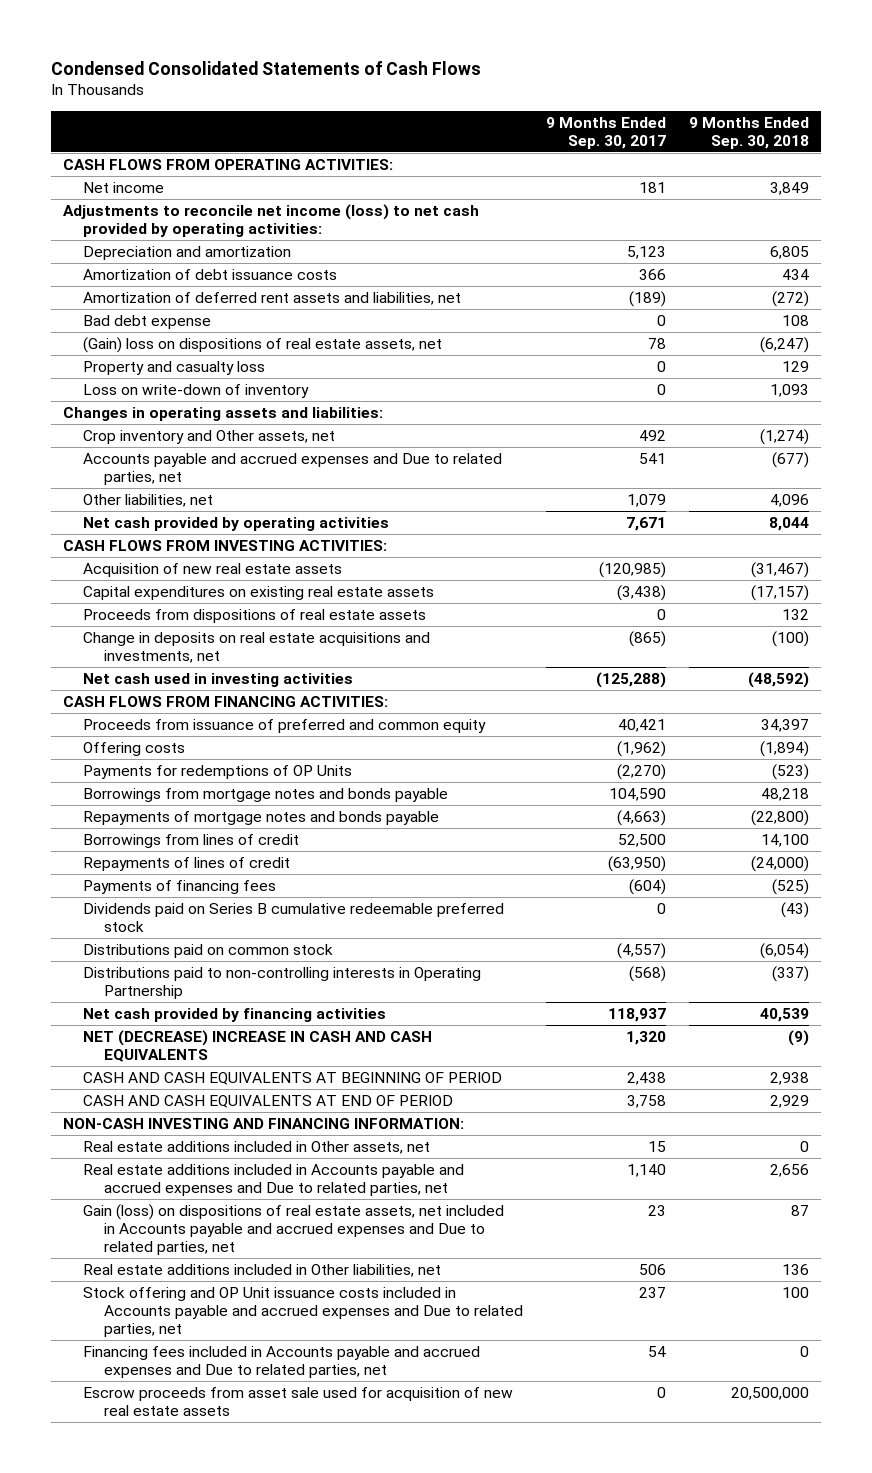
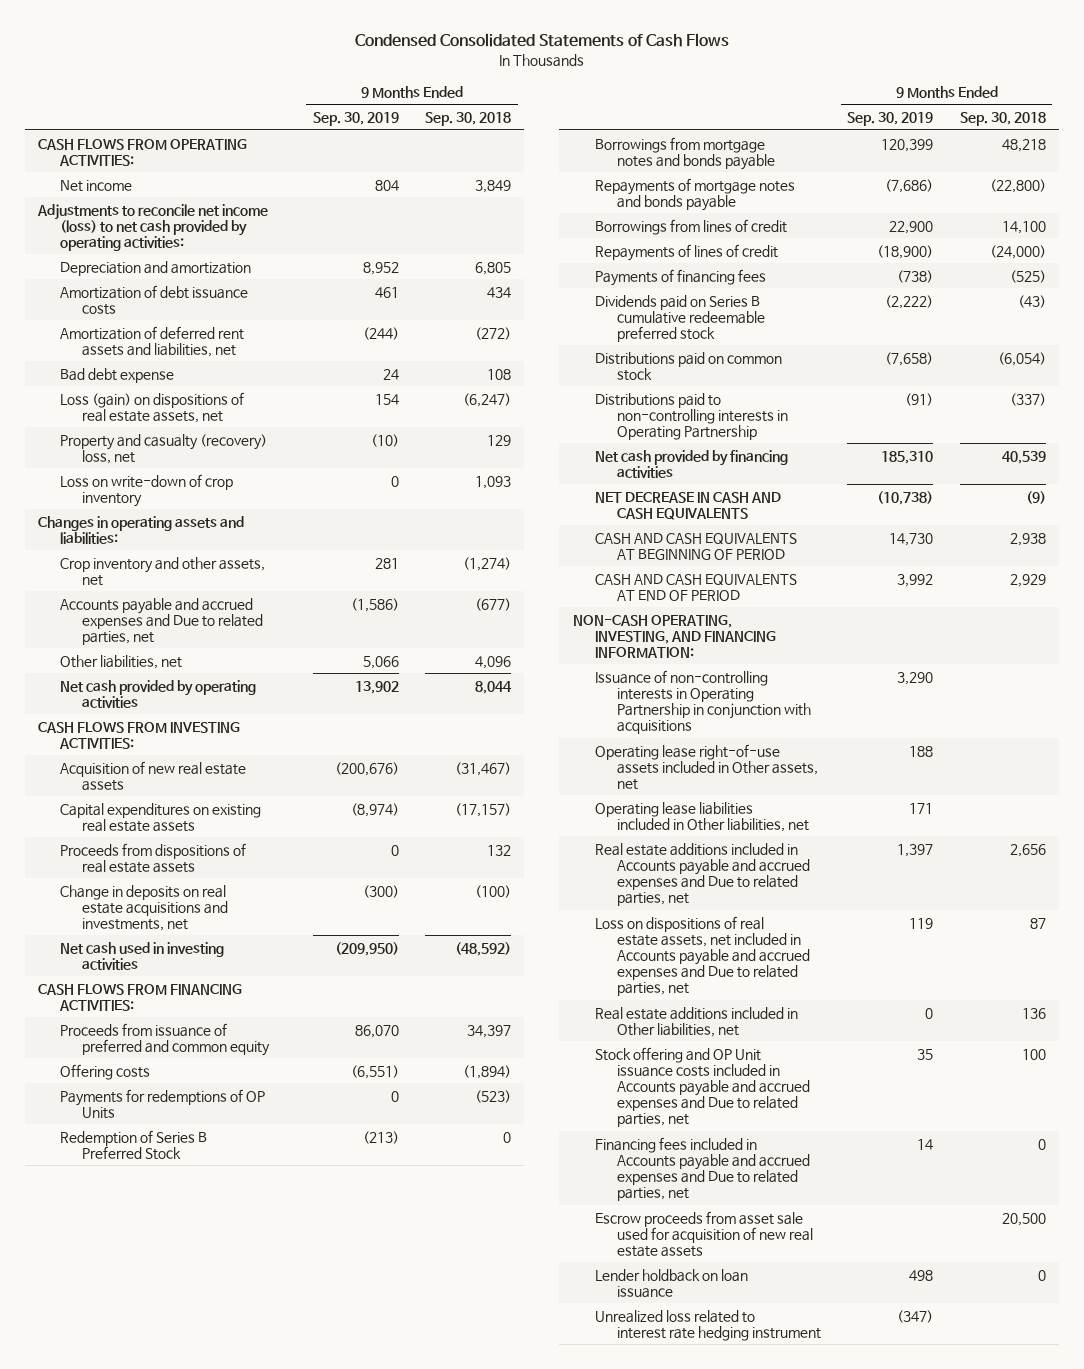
- | 9 Months Ended Sep. 30, 2017 | 9 Months Ended Sep. 30, 2018
+ | 9 Months Ended Sep. 30, 2019 | 9 Months Ended Sep. 30, 2018
- (Gain) loss on dispositions of real estate assets, net | 78 | (6,247)
- Property and casualty loss | 0 | 129
- Loss on write-down of inventory | 0 | 1,093
+ Loss (gain) on dispositions of real estate assets, net | 154 | (6,247)
+ Property and casualty (recovery) loss, net | (10) | 129
+ Loss on write-down of crop inventory | 0 | 1,093
- Crop inventory and Other assets, net | 492 | (1,274)
+ Crop inventory and other assets, net | 281 | (1,274)
+ Redemption of Series B Preferred Stock | (213) | 0
- NET (DECREASE) INCREASE IN CASH AND CASH EQUIVALENTS | 1,320 | (9)
+ NET DECREASE IN CASH AND CASH EQUIVALENTS | (10,738) | (9)
- NON-CASH INVESTING AND FINANCING INFORMATION:
- Real estate additions included in Other assets, net | 15 | 0
+ NON-CASH OPERATING, INVESTING, AND FINANCING INFORMATION:
+ Issuance of non-controlling interests in Operating Partnership in conjunction with acquisitions | 3,290 |
+ Operating lease right-of-use assets included in Other assets, net | 188 |
+ Operating lease liabilities included in Other liabilities, net | 171 |
- Gain (loss) on dispositions of real estate assets, net included in Accounts payable and accrued expenses and Due to related parties, net | 23 | 87
+ Loss on dispositions of real estate assets, net included in Accounts payable and accrued expenses and Due to related parties, net | 119 | 87
- Escrow proceeds from asset sale used for acquisition of new real estate assets | 0 | 20,500,000
+ Escrow proceeds from asset sale used for acquisition of new real estate assets | | 20,500
+ Lender holdback on loan issuance | 498 | 0
+ Unrealized loss related to interest rate hedging instrument | (347) |

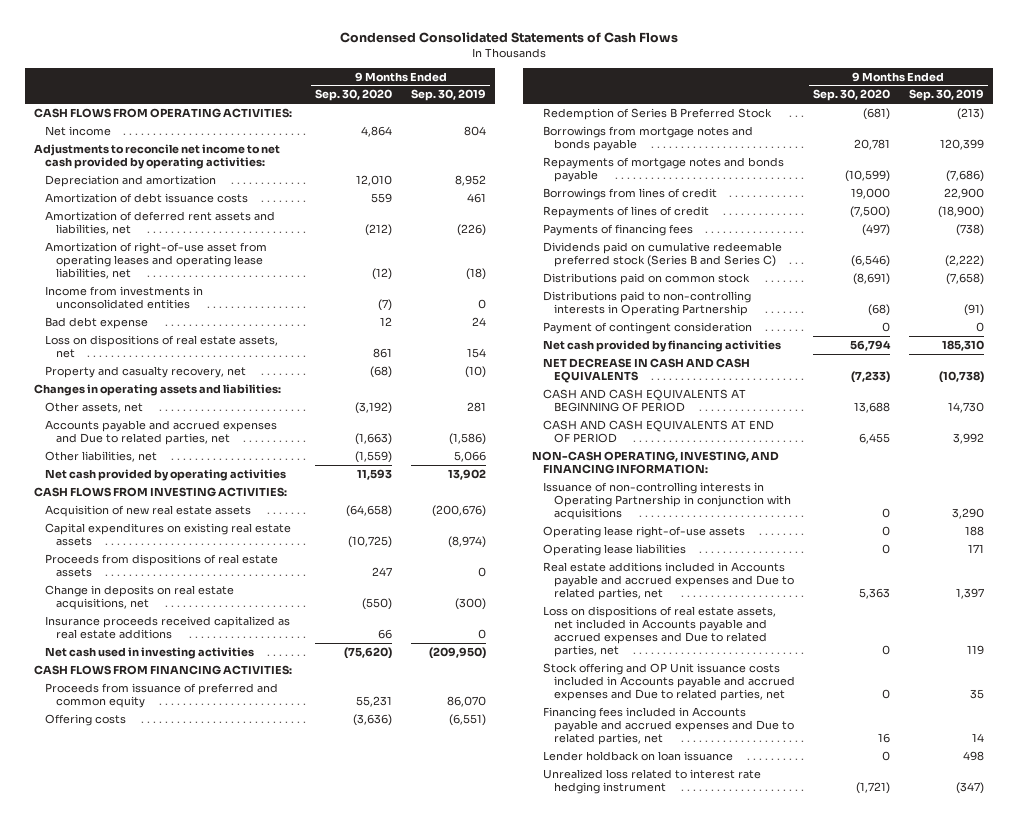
- | 9 Months Ended Sep. 30, 2019 | 9 Months Ended Sep. 30, 2018
+ | 9 Months Ended Sep. 30, 2020 | 9 Months Ended Sep. 30, 2019
- Adjustments to reconcile net income (loss) to net cash provided by operating activities:
+ Adjustments to reconcile net income to net cash provided by operating activities:
- Amortization of deferred rent assets and liabilities, net | (244) | (272)
+ Amortization of deferred rent assets and liabilities, net | (212) | (226)
+ Amortization of right-of-use asset from operating leases and operating lease liabilities, net | (12) | (18)
+ Income from investments in unconsolidated entities | (7) | 0
- Loss (gain) on dispositions of real estate assets, net | 154 | (6,247)
- Property and casualty (recovery) loss, net | (10) | 129
- Loss on write-down of crop inventory | 0 | 1,093
+ Loss on dispositions of real estate assets, net | 861 | 154
+ Property and casualty recovery, net | (68) | (10)
- Crop inventory and other assets, net | 281 | (1,274)
+ Other assets, net | (3,192) | 281
- Change in deposits on real estate acquisitions and investments, net | (300) | (100)
+ Change in deposits on real estate acquisitions, net | (550) | (300)
+ Insurance proceeds received capitalized as real estate additions | 66 | 0
- Payments for redemptions of OP Units | 0 | (523)
- Dividends paid on Series B cumulative redeemable preferred stock | (2,222) | (43)
+ Dividends paid on cumulative redeemable preferred stock (Series B and Series C) | (6,546) | (2,222)
+ Payment of contingent consideration | 0 | 0
- Operating lease right-of-use assets included in Other assets, net | 188 |
- Operating lease liabilities included in Other liabilities, net | 171 |
+ Operating lease right-of-use assets | 0 | 188
+ Operating lease liabilities | 0 | 171
- Real estate additions included in Other liabilities, net | 0 | 136
- Escrow proceeds from asset sale used for acquisition of new real estate assets | | 20,500

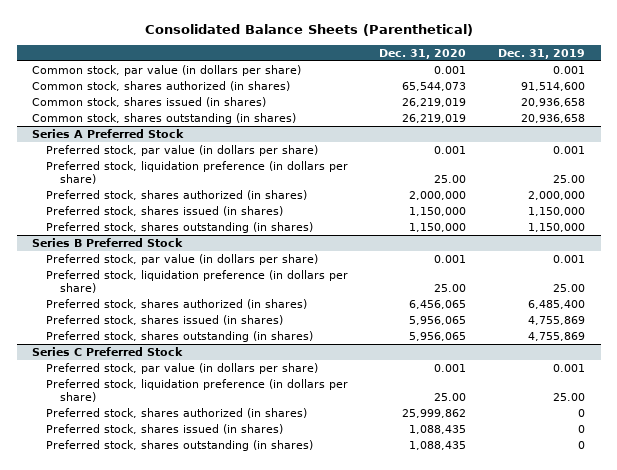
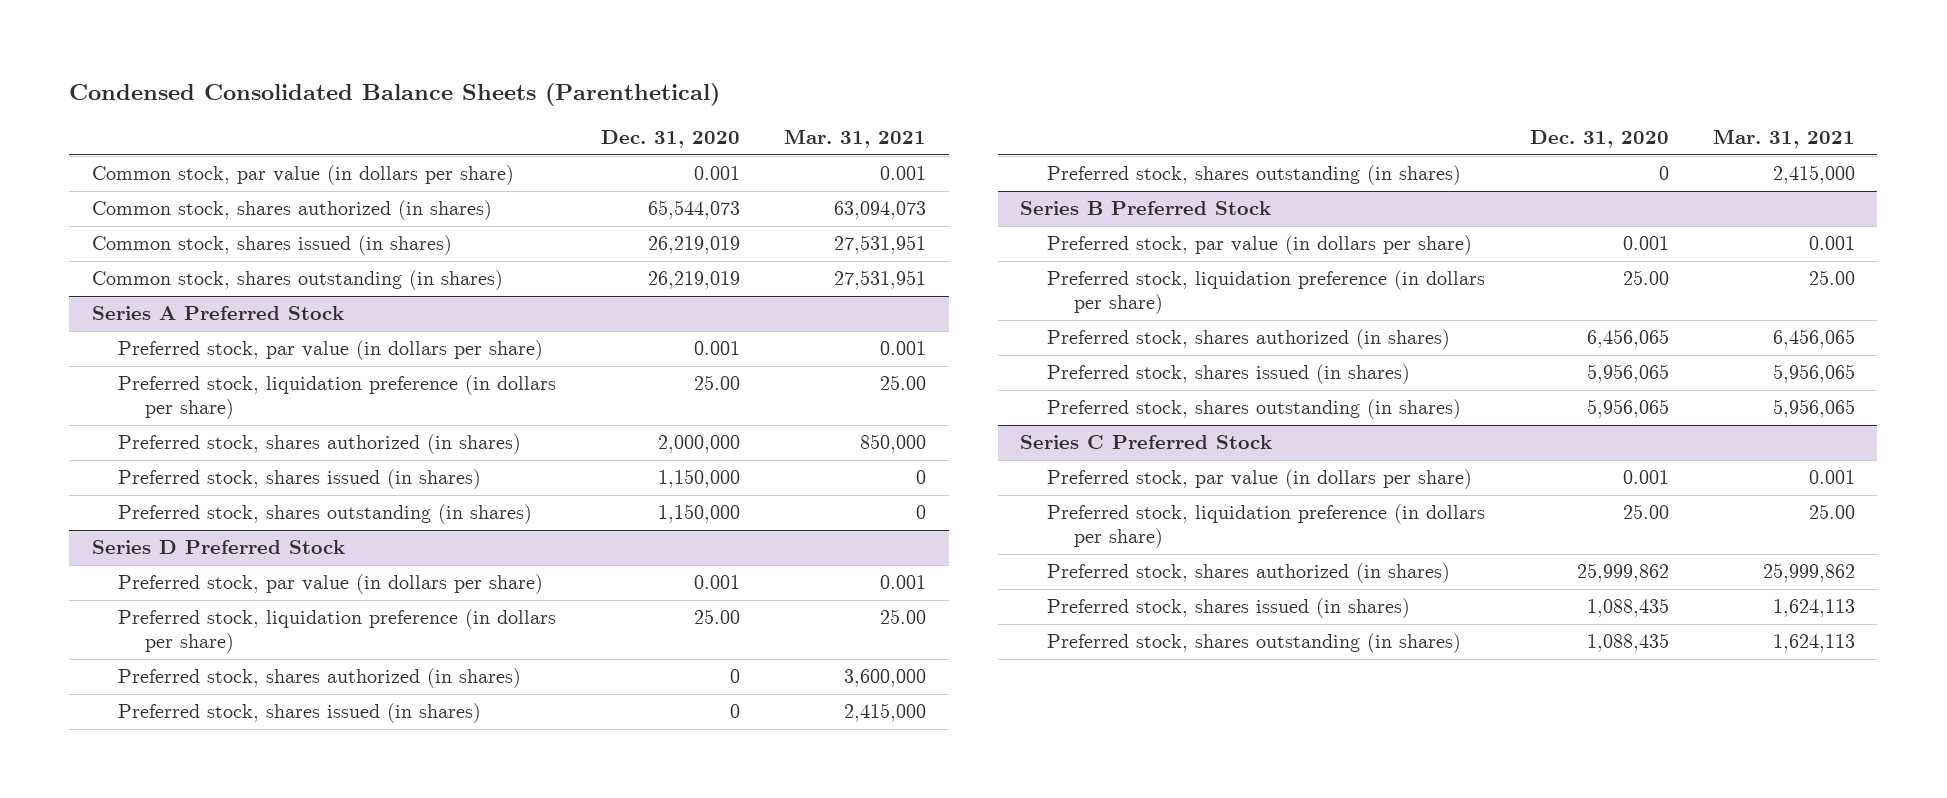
- Consolidated Balance Sheets (Parenthetical)
+ Condensed Consolidated Balance Sheets (Parenthetical)
- | Dec. 31, 2020 | Dec. 31, 2019
+ | Dec. 31, 2020 | Mar. 31, 2021
+ Series D Preferred Stock
+ Preferred stock, par value (in dollars per share) | 0.001 | 0.001
+ Preferred stock, liquidation preference (in dollars per share) | 25.00 | 25.00
+ Preferred stock, shares authorized (in shares) | 0 | 3,600,000
+ Preferred stock, shares issued (in shares) | 0 | 2,415,000
+ Preferred stock, shares outstanding (in shares) | 0 | 2,415,000

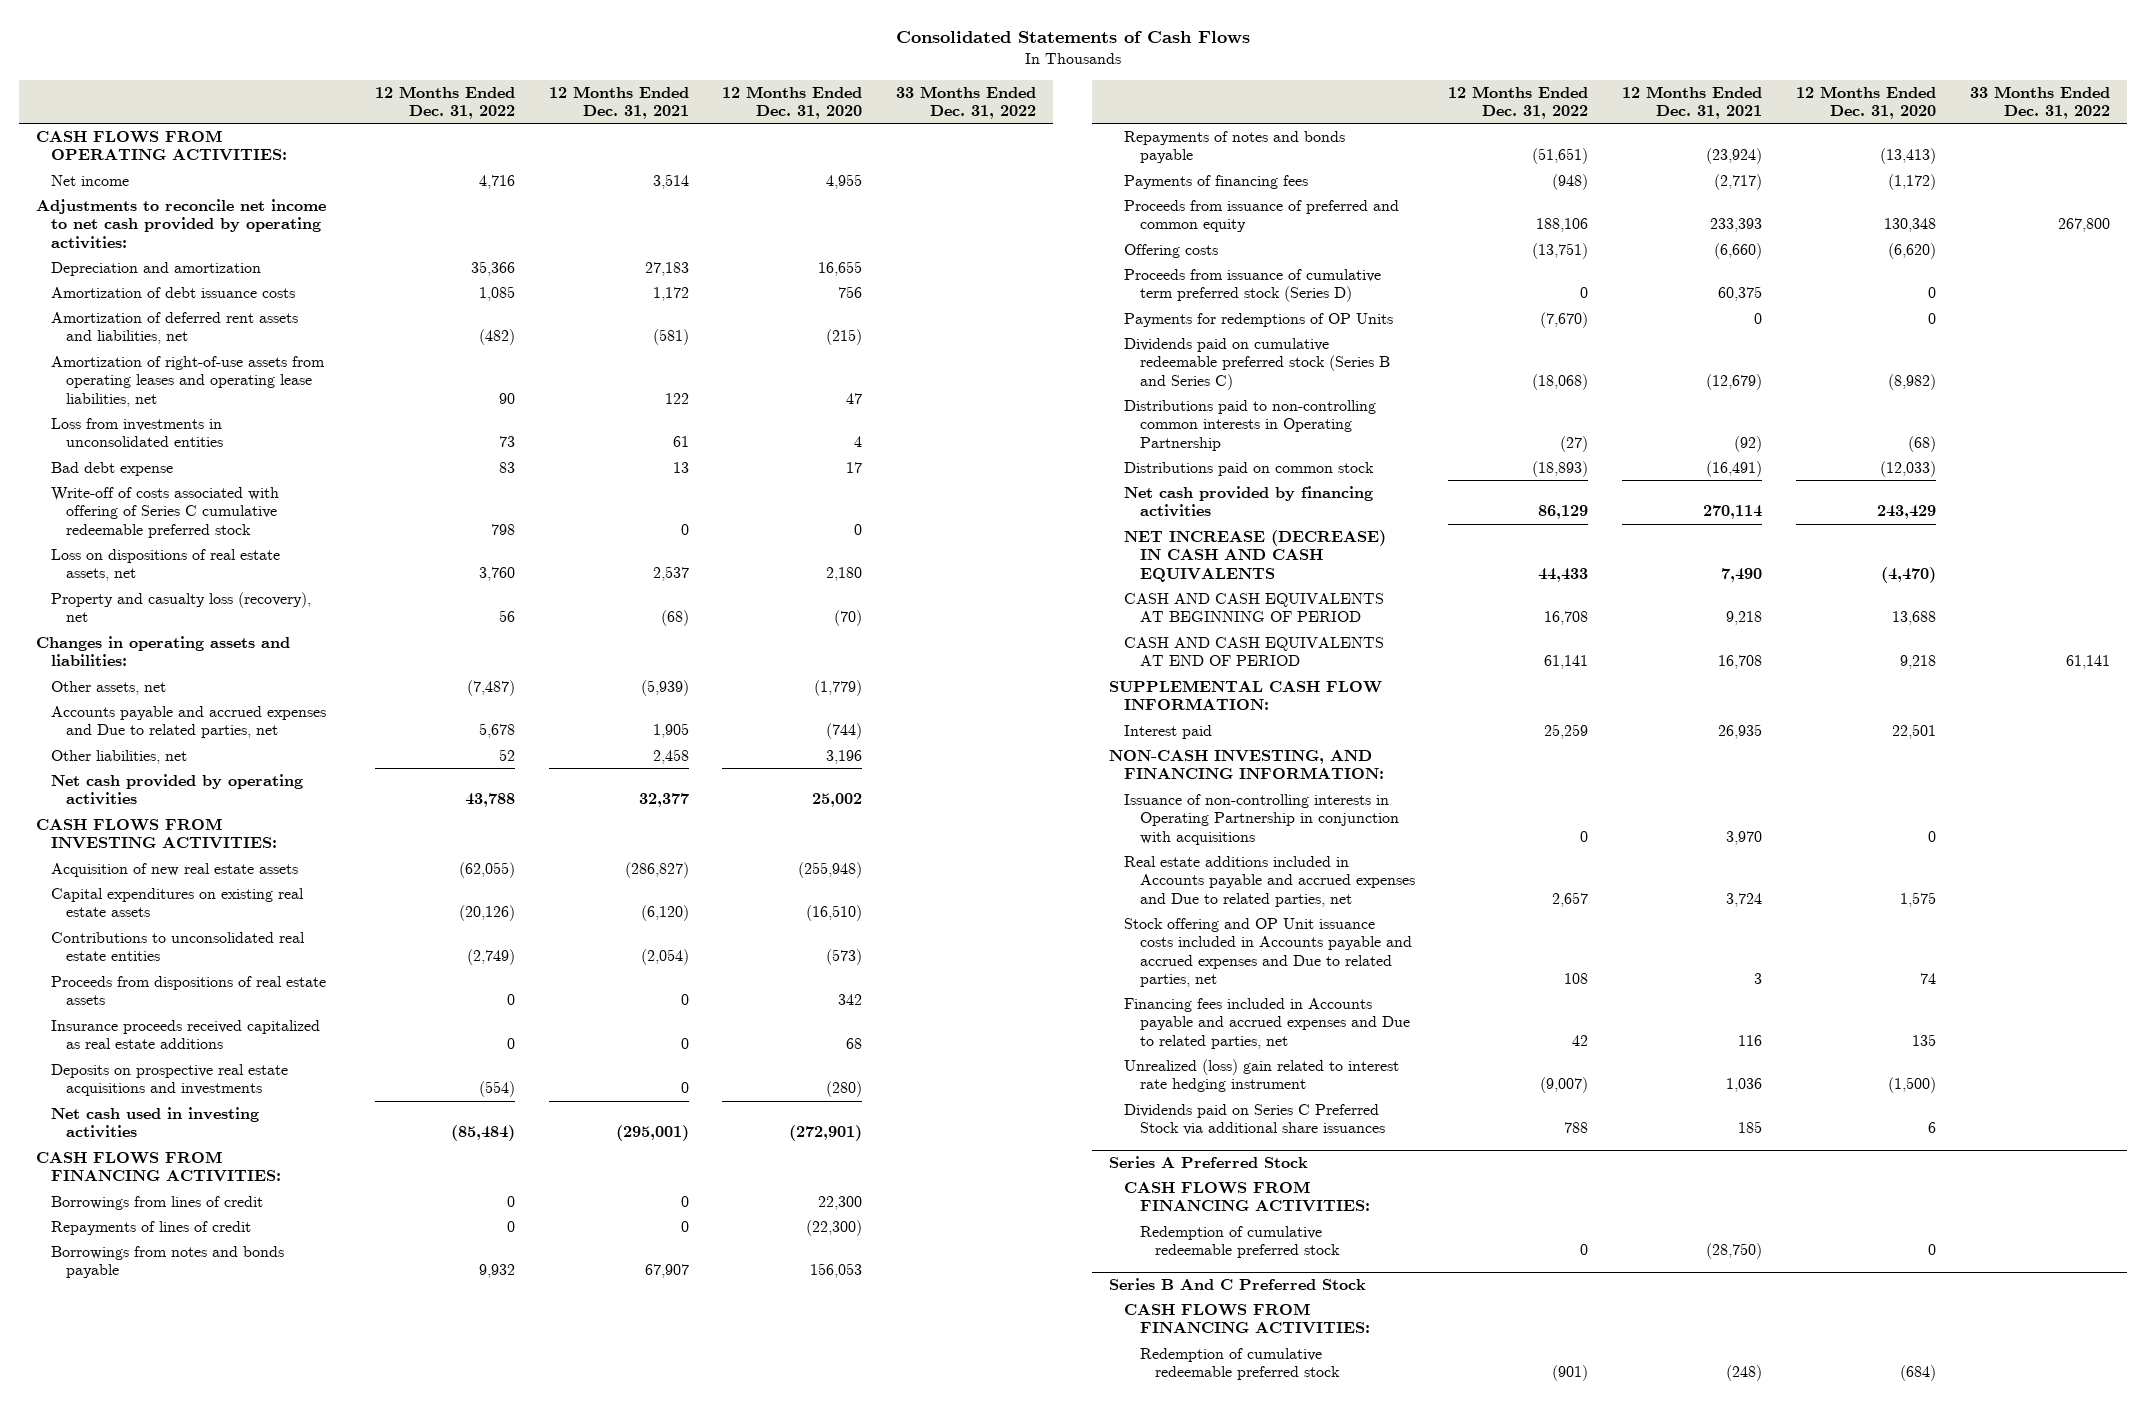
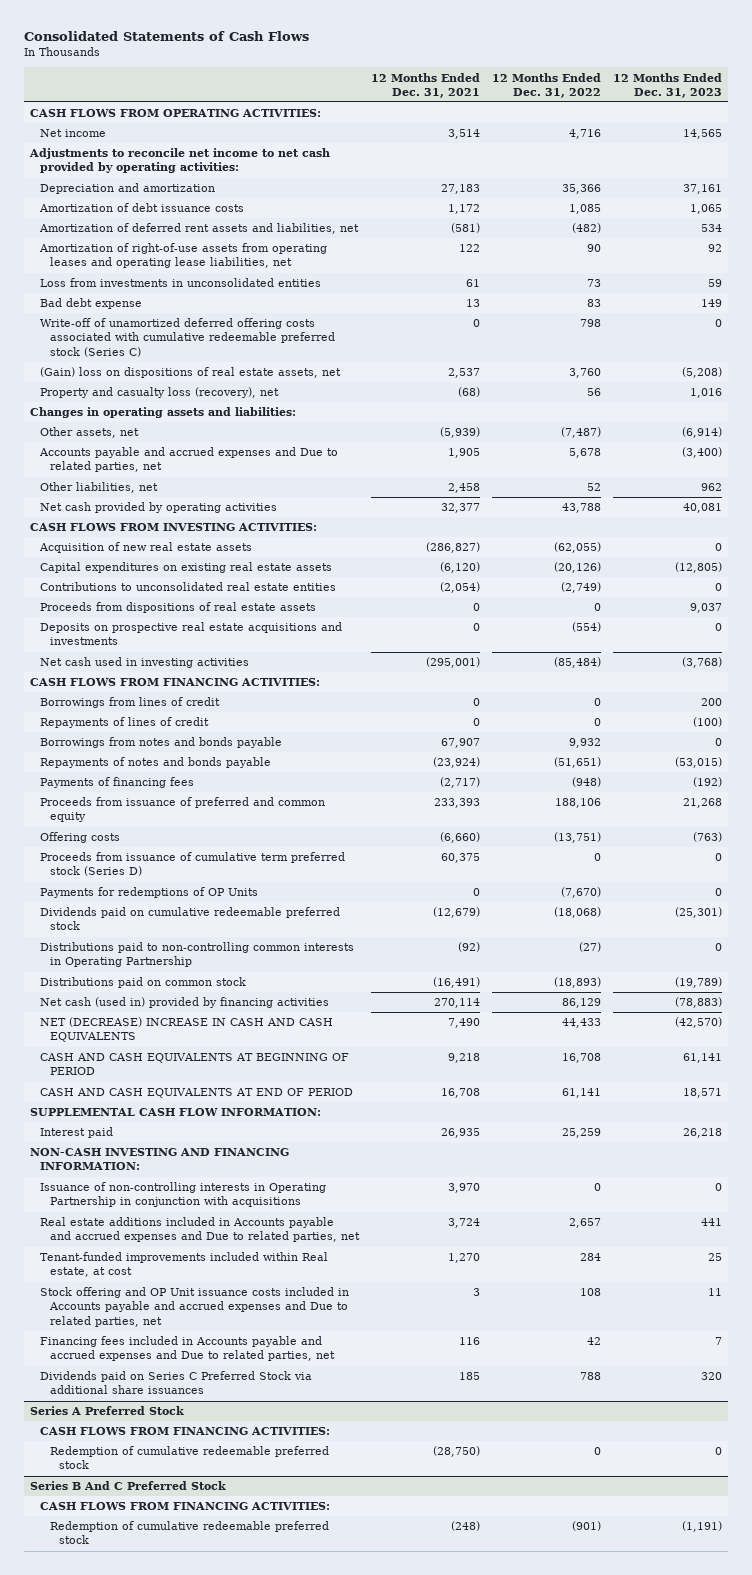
- | 12 Months Ended Dec. 31, 2022 | 12 Months Ended Dec. 31, 2021 | 12 Months Ended Dec. 31, 2020 | 33 Months Ended Dec. 31, 2022
+ | 12 Months Ended Dec. 31, 2021 | 12 Months Ended Dec. 31, 2022 | 12 Months Ended Dec. 31, 2023
- Write-off of costs associated with offering of Series C cumulative redeemable preferred stock | 798 | 0 | 0 |
- Loss on dispositions of real estate assets, net | 3,760 | 2,537 | 2,180 |
+ Write-off of unamortized deferred offering costs associated with cumulative redeemable preferred stock (Series C) | 0 | 798 | 0
+ (Gain) loss on dispositions of real estate assets, net | 2,537 | 3,760 | (5,208)
- Insurance proceeds received capitalized as real estate additions | 0 | 0 | 68 |
- Dividends paid on cumulative redeemable preferred stock (Series B and Series C) | (18,068) | (12,679) | (8,982) |
+ Dividends paid on cumulative redeemable preferred stock | (12,679) | (18,068) | (25,301)
- Net cash provided by financing activities | 86,129 | 270,114 | 243,429 |
- NET INCREASE (DECREASE) IN CASH AND CASH EQUIVALENTS | 44,433 | 7,490 | (4,470) |
+ Net cash (used in) provided by financing activities | 270,114 | 86,129 | (78,883)
+ NET (DECREASE) INCREASE IN CASH AND CASH EQUIVALENTS | 7,490 | 44,433 | (42,570)
- NON-CASH INVESTING, AND FINANCING INFORMATION:
+ NON-CASH INVESTING AND FINANCING INFORMATION:
+ Tenant-funded improvements included within Real estate, at cost | 1,270 | 284 | 25
- Unrealized (loss) gain related to interest rate hedging instrument | (9,007) | 1,036 | (1,500) |

